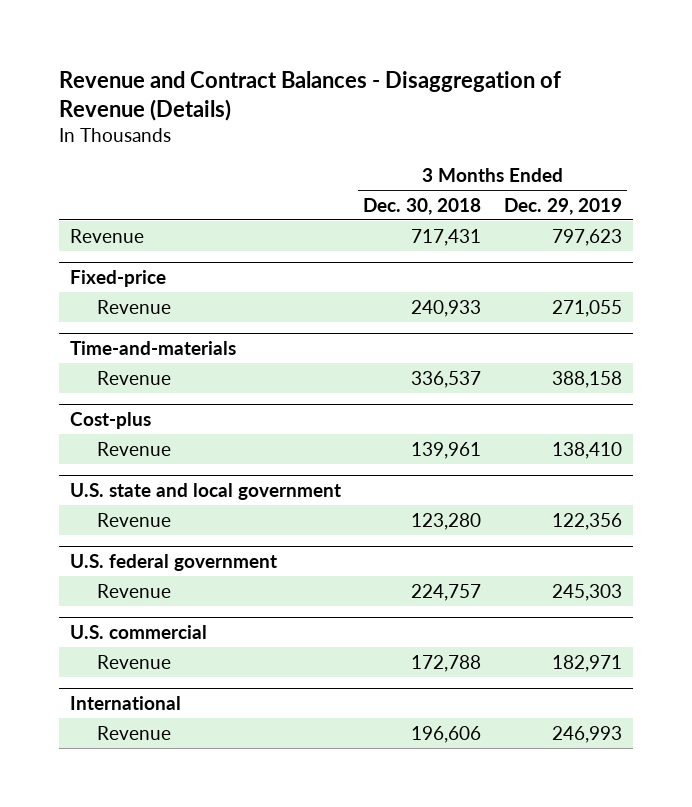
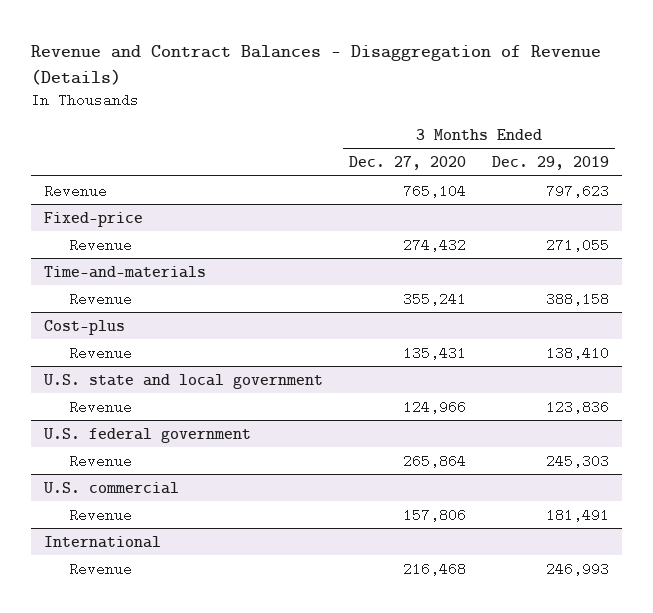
- | 3 Months Ended Dec. 30, 2018 | 3 Months Ended Dec. 29, 2019
+ | 3 Months Ended Dec. 27, 2020 | 3 Months Ended Dec. 29, 2019
@ U.S. state and local government
- Revenue | 123,280 | 122,356
+ Revenue | 124,966 | 123,836
@ U.S. commercial
- Revenue | 172,788 | 182,971
+ Revenue | 157,806 | 181,491

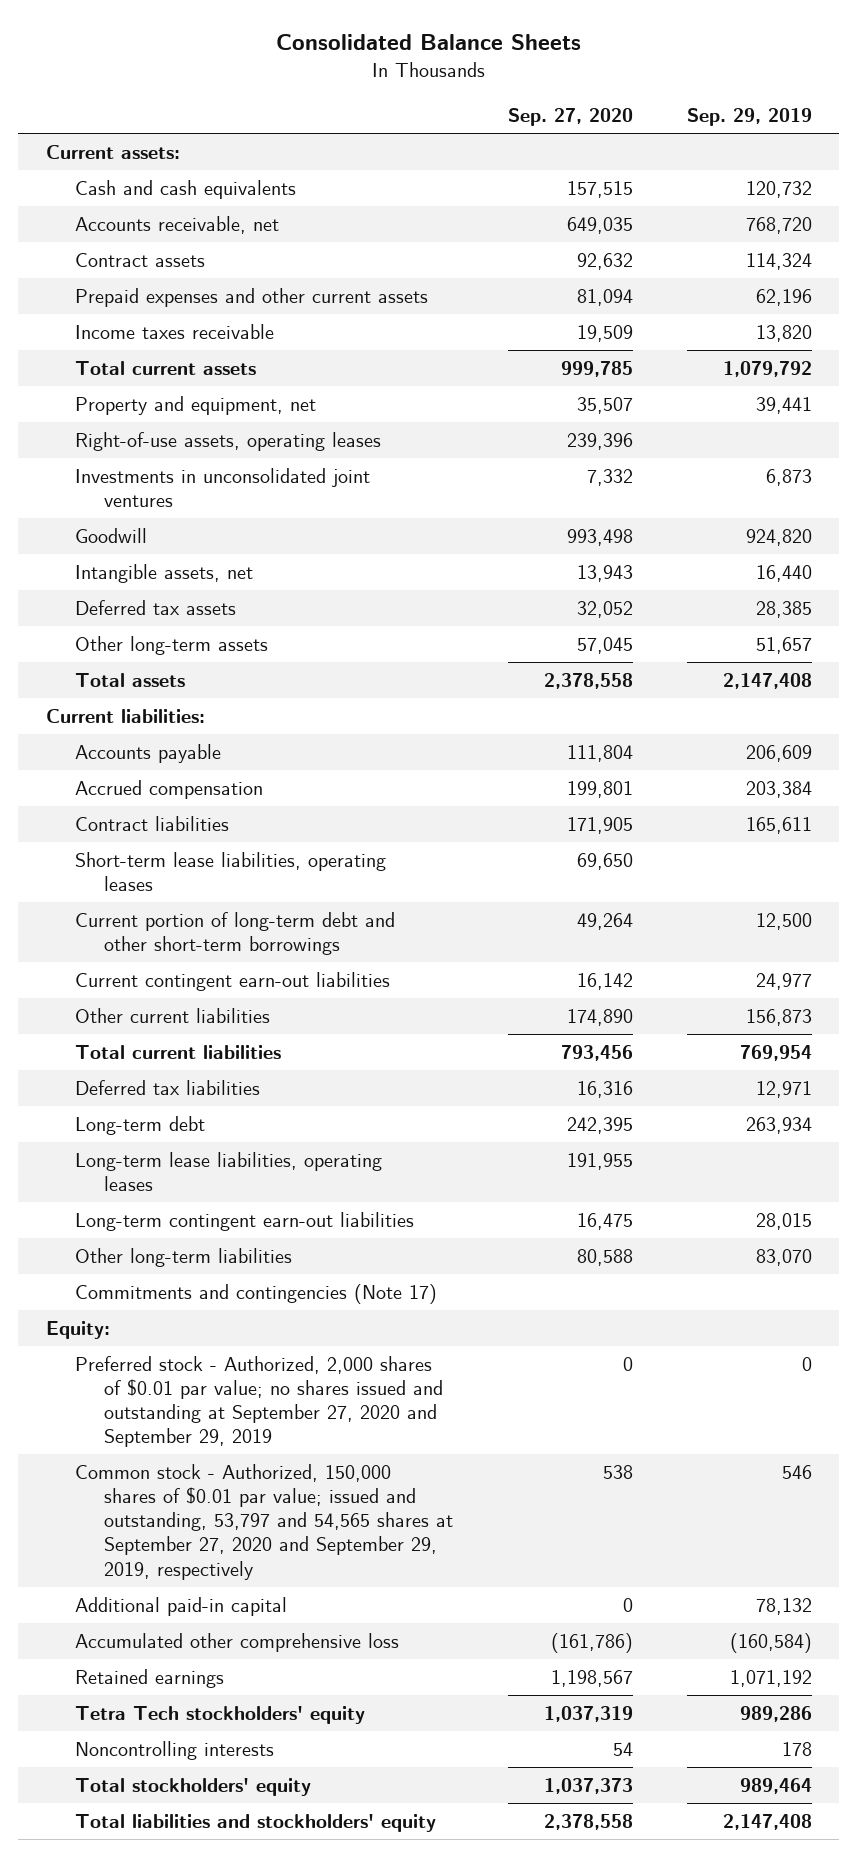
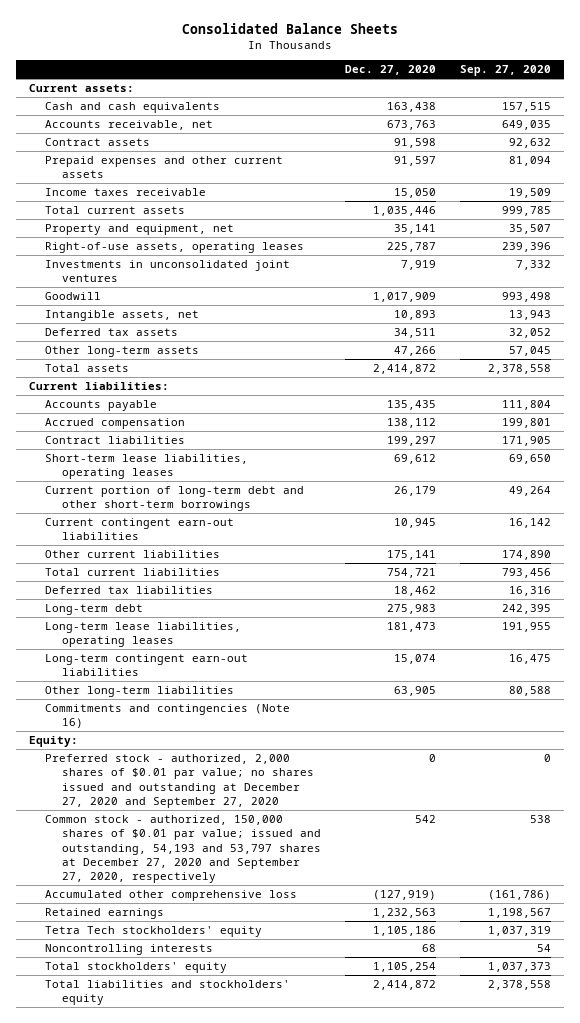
- | Sep. 27, 2020 | Sep. 29, 2019
+ | Dec. 27, 2020 | Sep. 27, 2020
- Commitments and contingencies (Note 17)
+ Commitments and contingencies (Note 16)
- Preferred stock - Authorized, 2,000 shares of $0.01 par value; no shares issued and outstanding at September 27, 2020 and September 29, 2019 | 0 | 0
- Common stock - Authorized, 150,000 shares of $0.01 par value; issued and outstanding, 53,797 and 54,565 shares at September 27, 2020 and September 29, 2019, respectively | 538 | 546
- Additional paid-in capital | 0 | 78,132
+ Preferred stock - authorized, 2,000 shares of $0.01 par value; no shares issued and outstanding at December 27, 2020 and September 27, 2020 | 0 | 0
+ Common stock - authorized, 150,000 shares of $0.01 par value; issued and outstanding, 54,193 and 53,797 shares at December 27, 2020 and September 27, 2020, respectively | 542 | 538

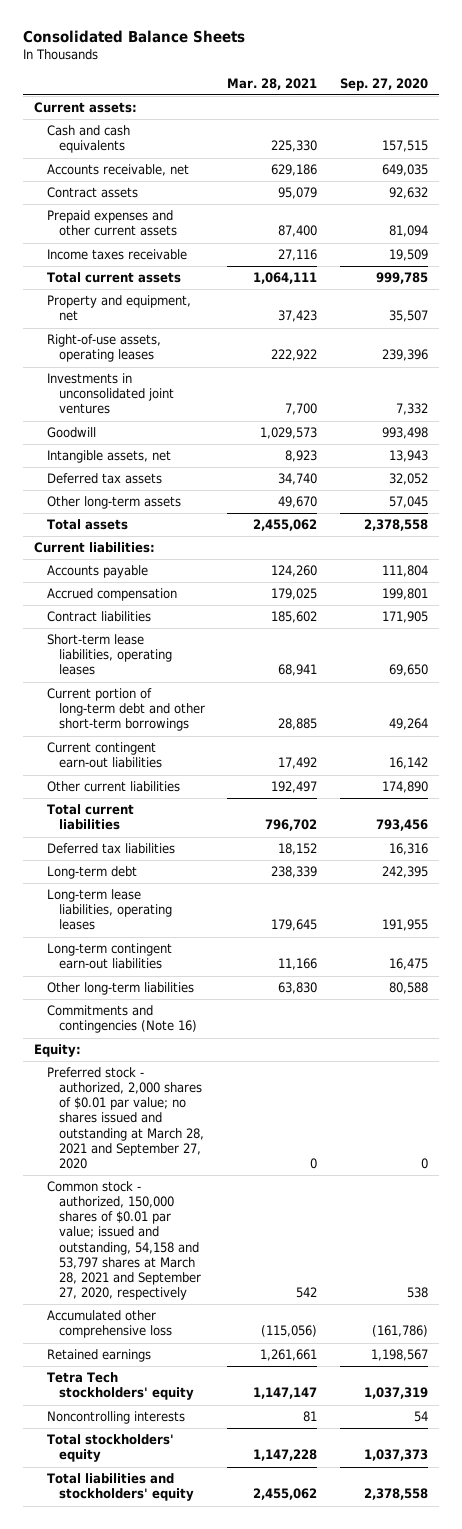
- | Dec. 27, 2020 | Sep. 27, 2020
+ | Mar. 28, 2021 | Sep. 27, 2020
- Preferred stock - authorized, 2,000 shares of $0.01 par value; no shares issued and outstanding at December 27, 2020 and September 27, 2020 | 0 | 0
- Common stock - authorized, 150,000 shares of $0.01 par value; issued and outstanding, 54,193 and 53,797 shares at December 27, 2020 and September 27, 2020, respectively | 542 | 538
+ Preferred stock - authorized, 2,000 shares of $0.01 par value; no shares issued and outstanding at March 28, 2021 and September 27, 2020 | 0 | 0
+ Common stock - authorized, 150,000 shares of $0.01 par value; issued and outstanding, 54,158 and 53,797 shares at March 28, 2021 and September 27, 2020, respectively | 542 | 538

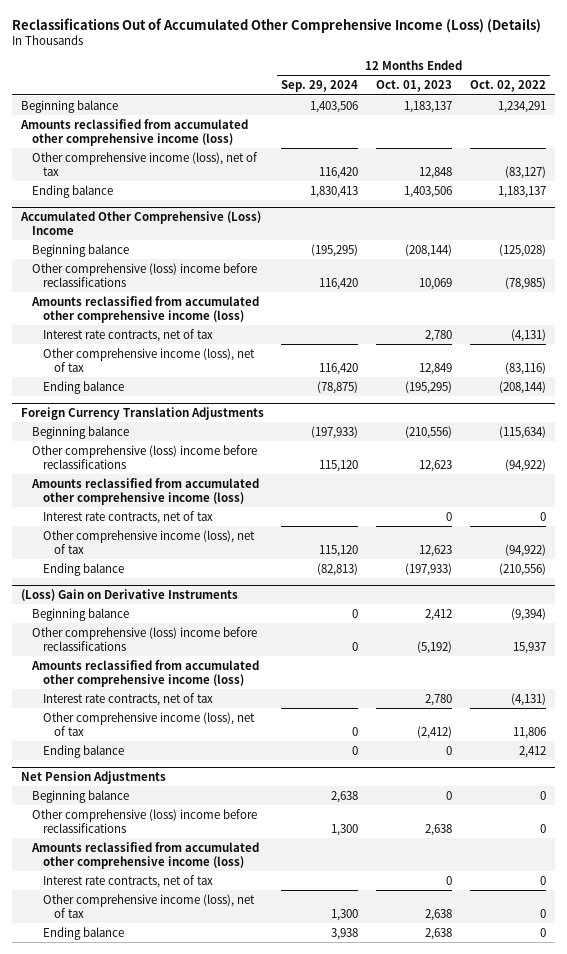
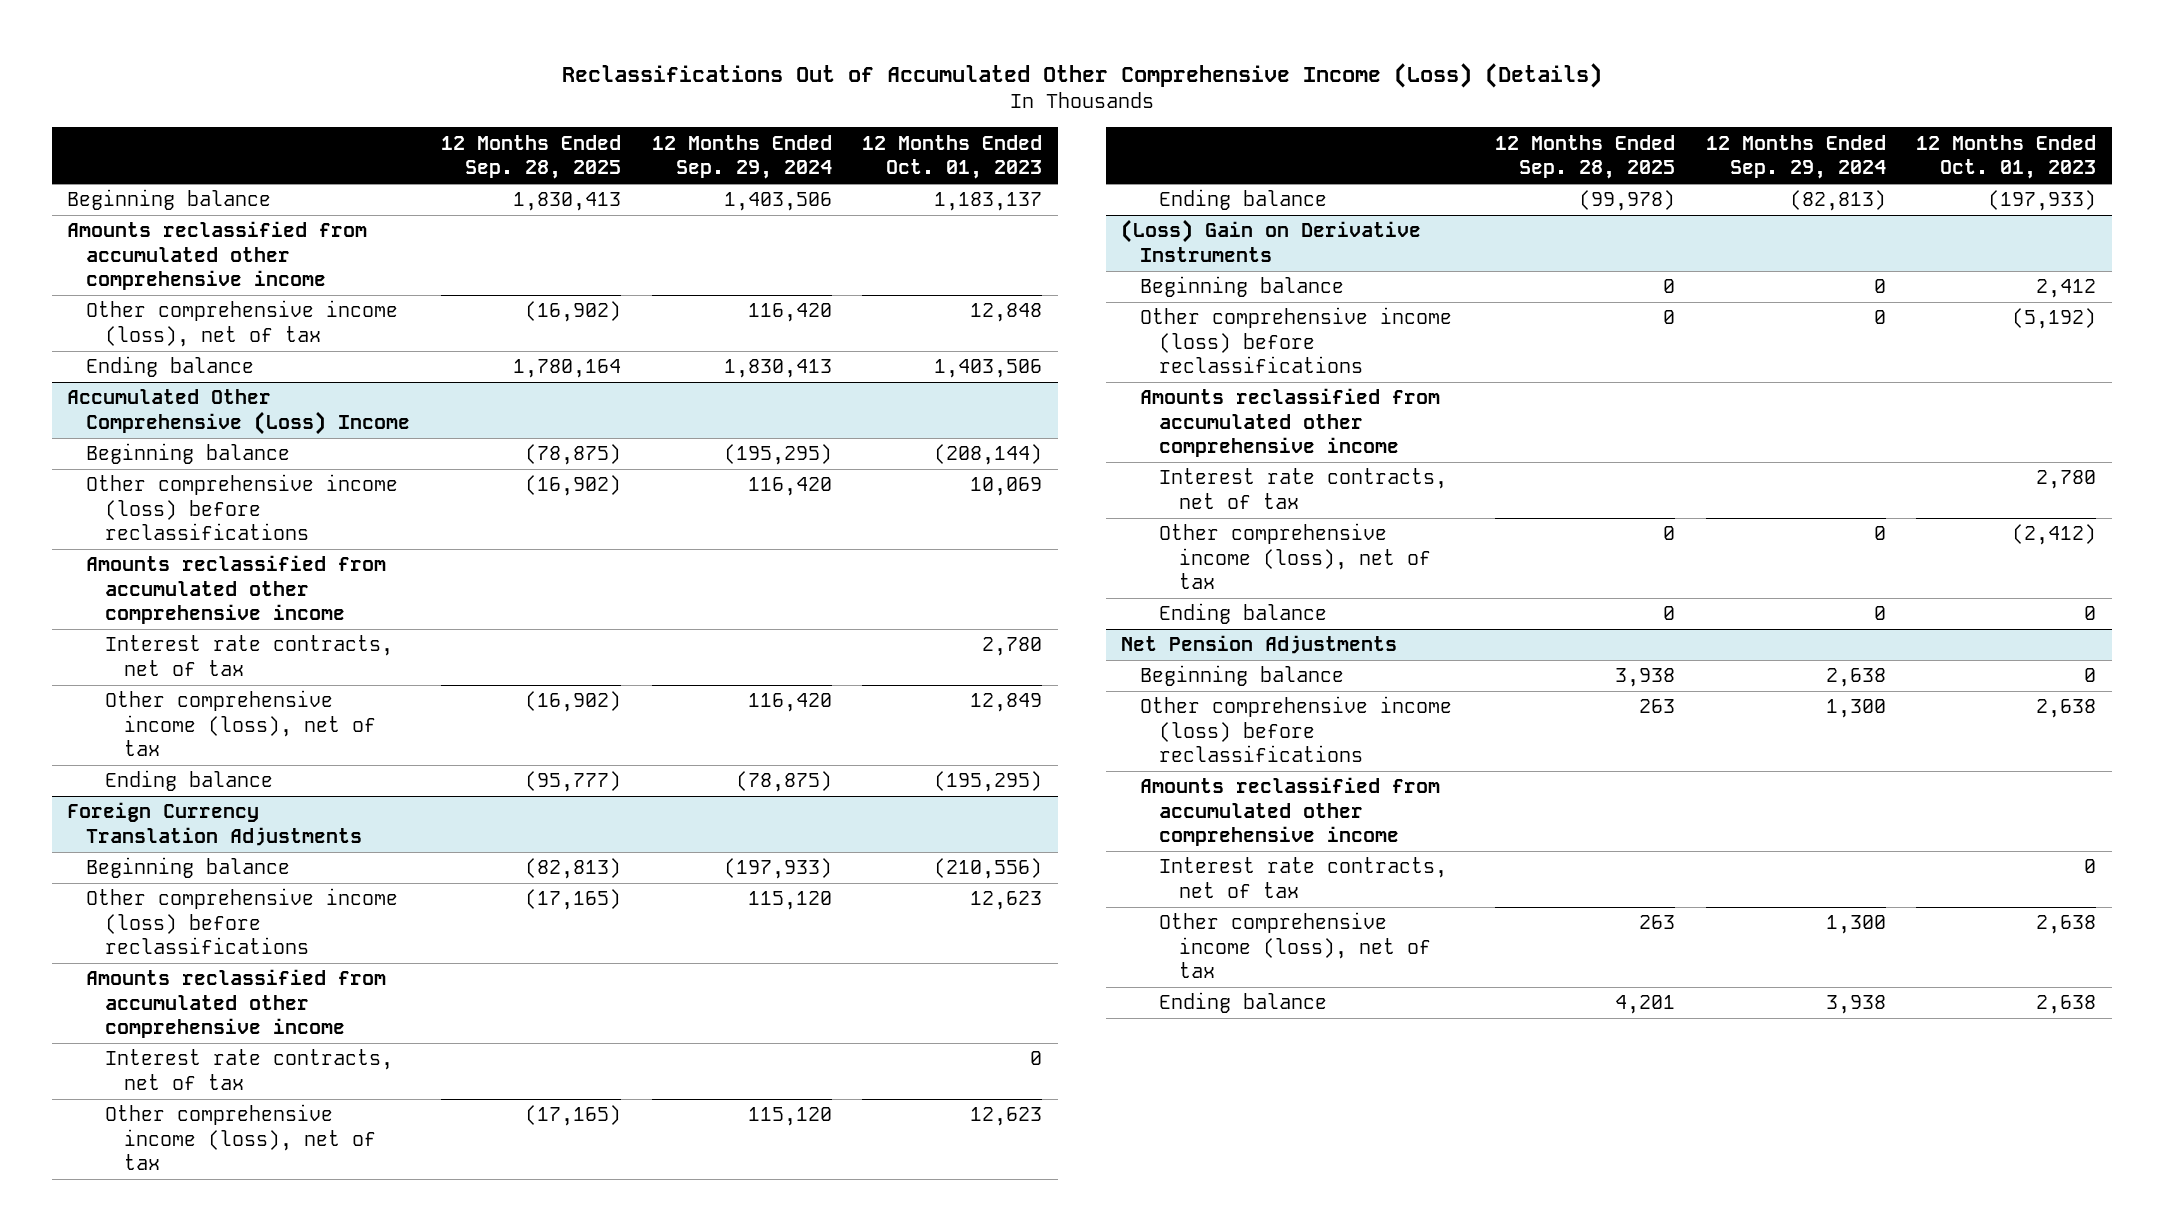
- | 12 Months Ended Sep. 29, 2024 | 12 Months Ended Oct. 01, 2023 | 12 Months Ended Oct. 02, 2022
+ | 12 Months Ended Sep. 28, 2025 | 12 Months Ended Sep. 29, 2024 | 12 Months Ended Oct. 01, 2023
- Amounts reclassified from accumulated other comprehensive income (loss)
+ Amounts reclassified from accumulated other comprehensive income
@ Accumulated Other Comprehensive (Loss) Income
- Other comprehensive (loss) income before reclassifications | 116,420 | 10,069 | (78,985)
- Amounts reclassified from accumulated other comprehensive income (loss)
+ Other comprehensive income (loss) before reclassifications | (16,902) | 116,420 | 10,069
+ Amounts reclassified from accumulated other comprehensive income
@ Foreign Currency Translation Adjustments
- Other comprehensive (loss) income before reclassifications | 115,120 | 12,623 | (94,922)
- Amounts reclassified from accumulated other comprehensive income (loss)
+ Other comprehensive income (loss) before reclassifications | (17,165) | 115,120 | 12,623
+ Amounts reclassified from accumulated other comprehensive income
@ (Loss) Gain on Derivative Instruments
- Other comprehensive (loss) income before reclassifications | 0 | (5,192) | 15,937
- Amounts reclassified from accumulated other comprehensive income (loss)
+ Other comprehensive income (loss) before reclassifications | 0 | 0 | (5,192)
+ Amounts reclassified from accumulated other comprehensive income
@ Net Pension Adjustments
- Other comprehensive (loss) income before reclassifications | 1,300 | 2,638 | 0
- Amounts reclassified from accumulated other comprehensive income (loss)
+ Other comprehensive income (loss) before reclassifications | 263 | 1,300 | 2,638
+ Amounts reclassified from accumulated other comprehensive income

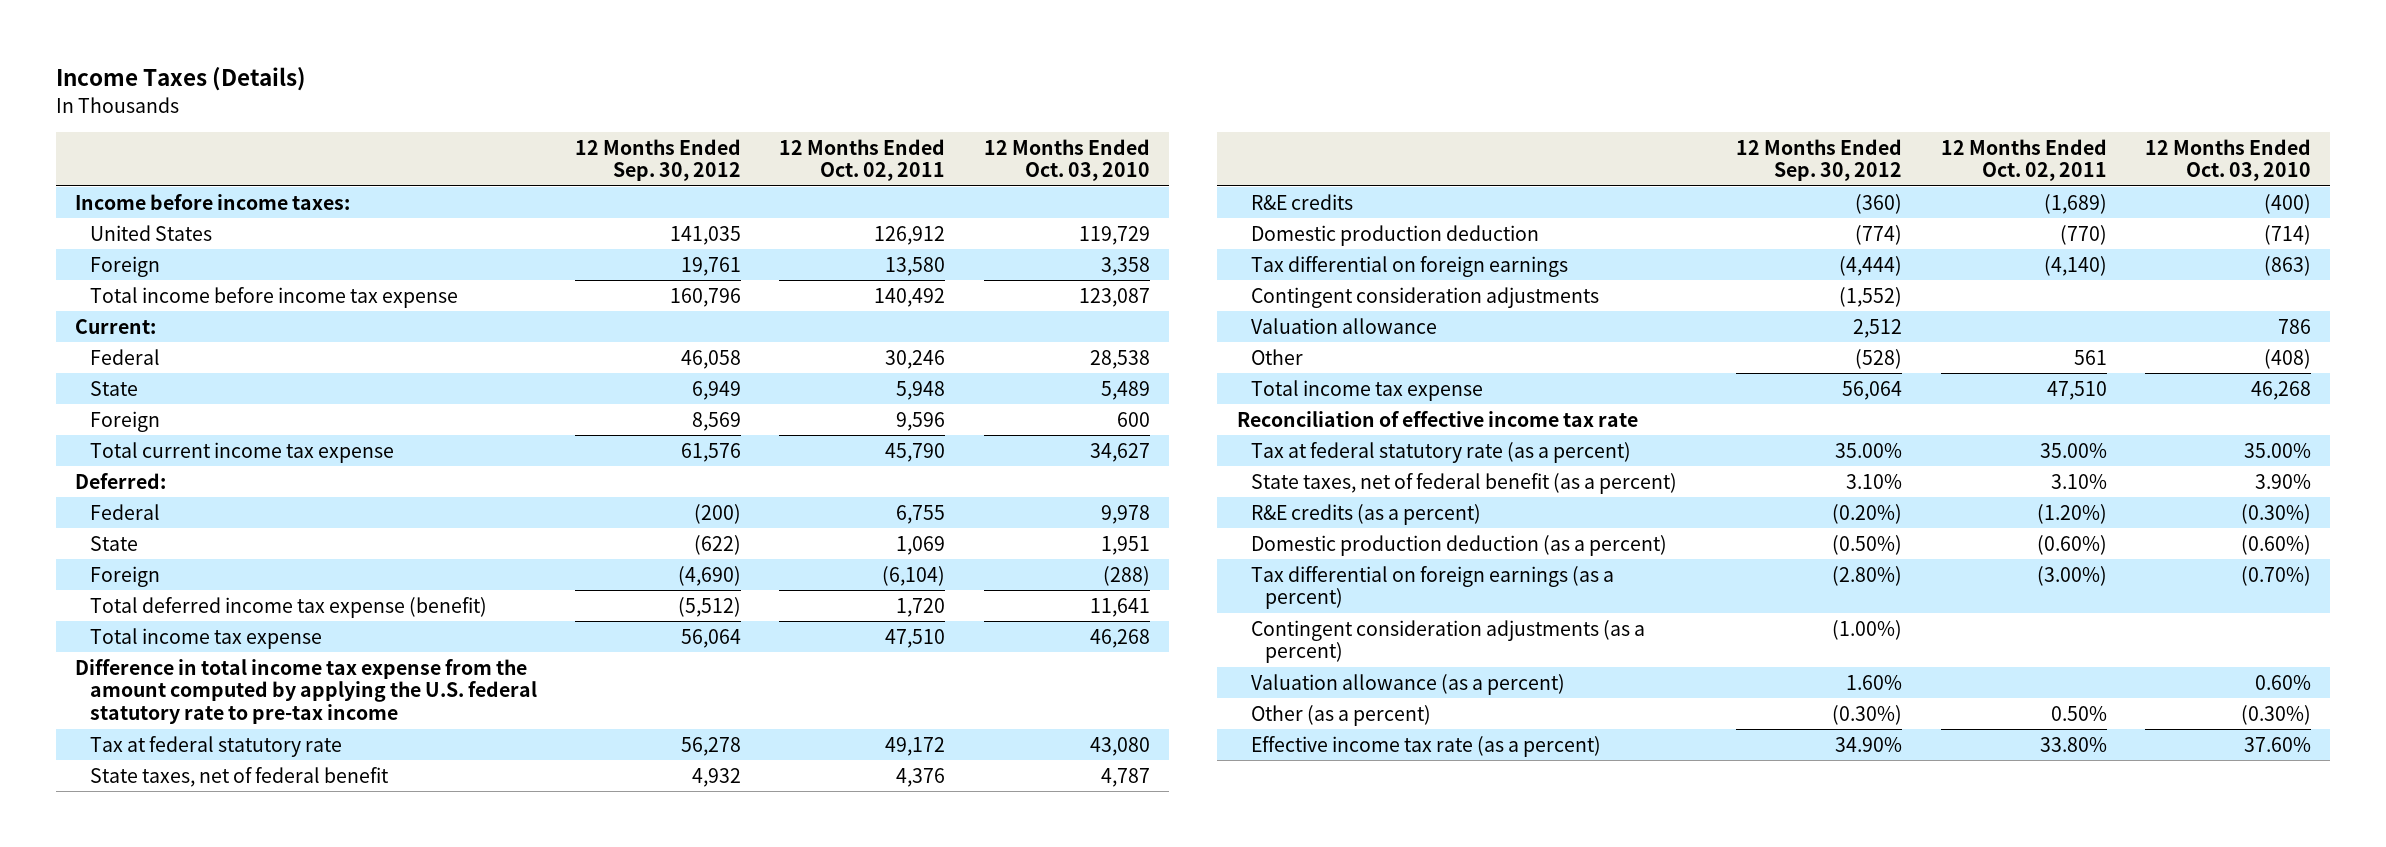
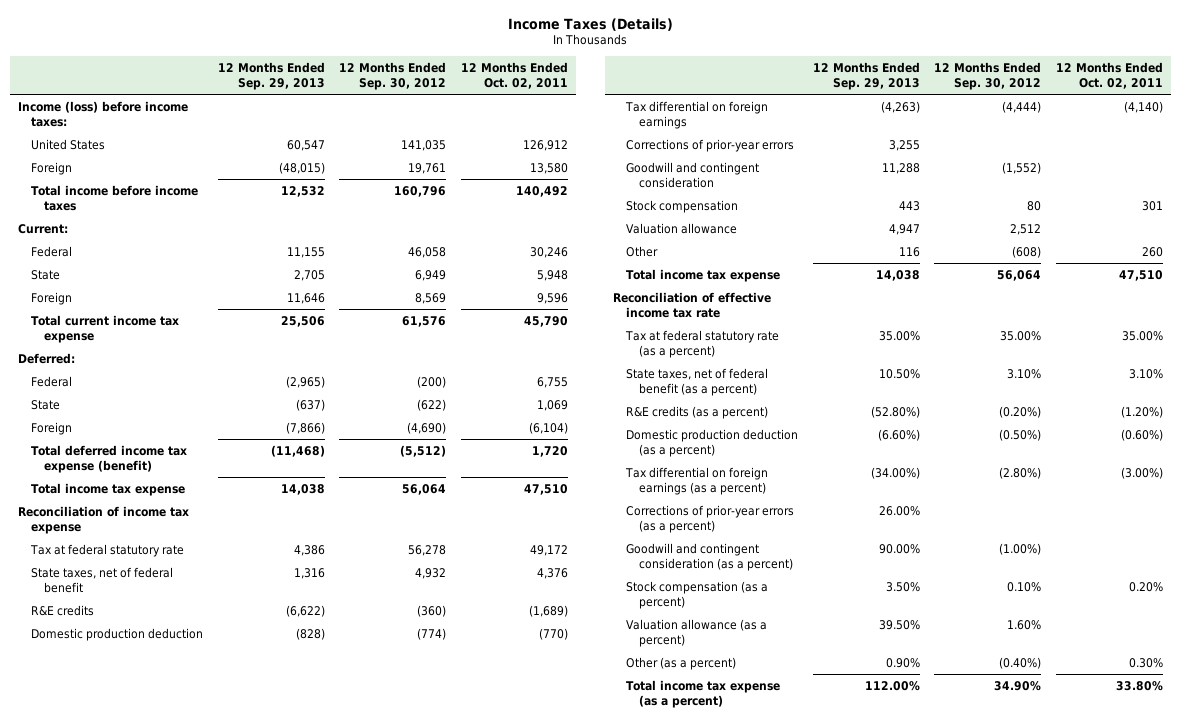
- | 12 Months Ended Sep. 30, 2012 | 12 Months Ended Oct. 02, 2011 | 12 Months Ended Oct. 03, 2010
+ | 12 Months Ended Sep. 29, 2013 | 12 Months Ended Sep. 30, 2012 | 12 Months Ended Oct. 02, 2011
- Income before income taxes:
+ Income (loss) before income taxes:
- Total income before income tax expense | 160,796 | 140,492 | 123,087
+ Total income before income taxes | 12,532 | 160,796 | 140,492
- Difference in total income tax expense from the amount computed by applying the U.S. federal statutory rate to pre-tax income
+ Reconciliation of income tax expense
- Contingent consideration adjustments | (1,552) | |
+ Corrections of prior-year errors | 3,255 | |
+ Goodwill and contingent consideration | 11,288 | (1,552) |
+ Stock compensation | 443 | 80 | 301
- Other | (528) | 561 | (408)
+ Other | 116 | (608) | 260
- Contingent consideration adjustments (as a percent) | (1.00%) | |
+ Corrections of prior-year errors (as a percent) | 26.00% | |
+ Goodwill and contingent consideration (as a percent) | 90.00% | (1.00%) |
+ Stock compensation (as a percent) | 3.50% | 0.10% | 0.20%
- Other (as a percent) | (0.30%) | 0.50% | (0.30%)
- Effective income tax rate (as a percent) | 34.90% | 33.80% | 37.60%
+ Other (as a percent) | 0.90% | (0.40%) | 0.30%
+ Total income tax expense (as a percent) | 112.00% | 34.90% | 33.80%

